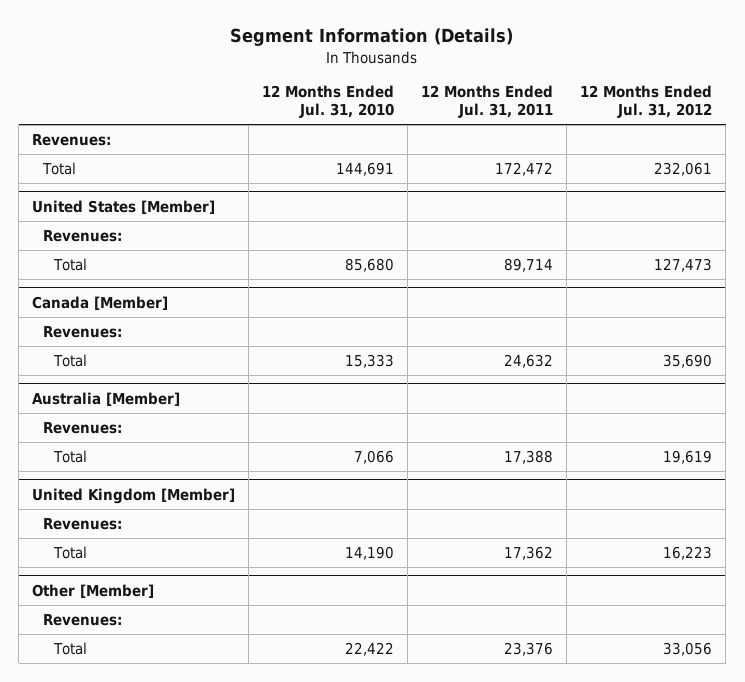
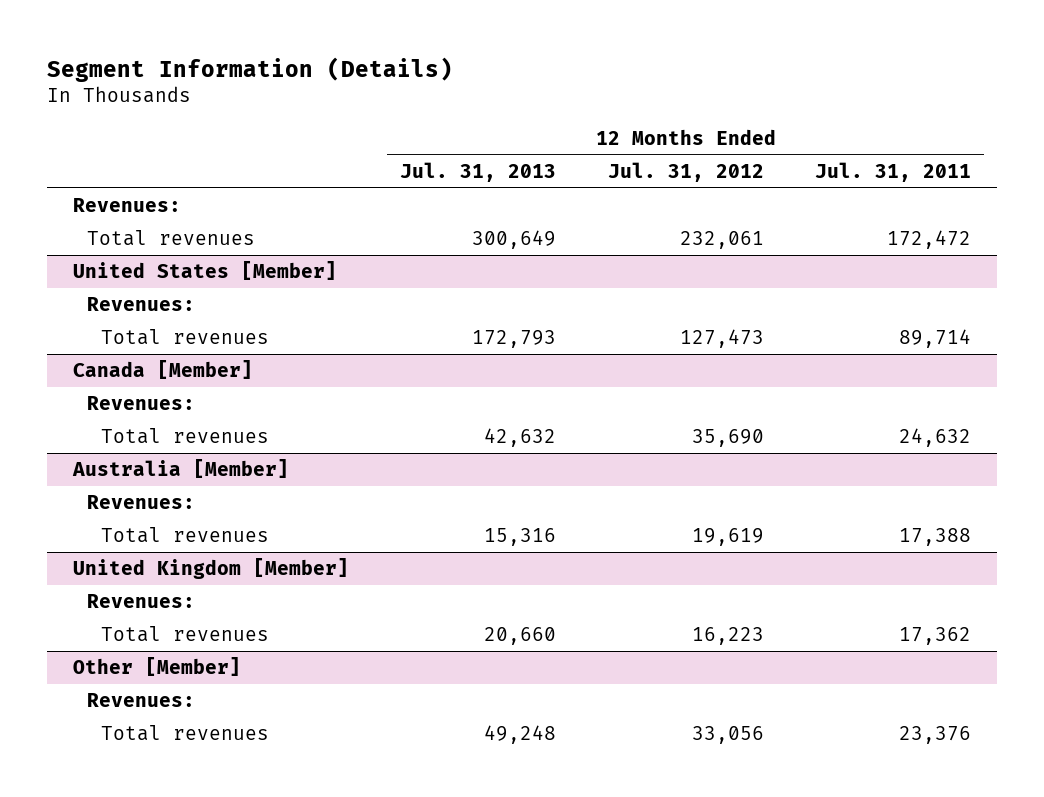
- | 12 Months Ended Jul. 31, 2010 | 12 Months Ended Jul. 31, 2011 | 12 Months Ended Jul. 31, 2012
+ | 12 Months Ended Jul. 31, 2013 | 12 Months Ended Jul. 31, 2012 | 12 Months Ended Jul. 31, 2011
- Total | 144,691 | 172,472 | 232,061
+ Total revenues | 300,649 | 232,061 | 172,472
@ United States [Member]
- Total | 85,680 | 89,714 | 127,473
+ Total revenues | 172,793 | 127,473 | 89,714
@ Canada [Member]
- Total | 15,333 | 24,632 | 35,690
+ Total revenues | 42,632 | 35,690 | 24,632
@ Australia [Member]
- Total | 7,066 | 17,388 | 19,619
+ Total revenues | 15,316 | 19,619 | 17,388
@ United Kingdom [Member]
- Total | 14,190 | 17,362 | 16,223
+ Total revenues | 20,660 | 16,223 | 17,362
@ Other [Member]
- Total | 22,422 | 23,376 | 33,056
+ Total revenues | 49,248 | 33,056 | 23,376

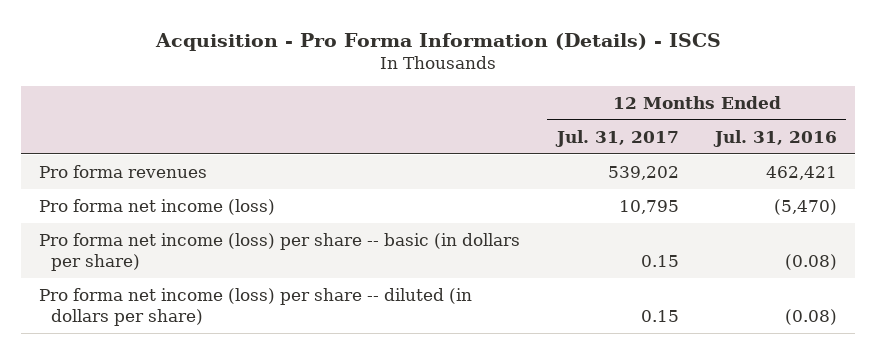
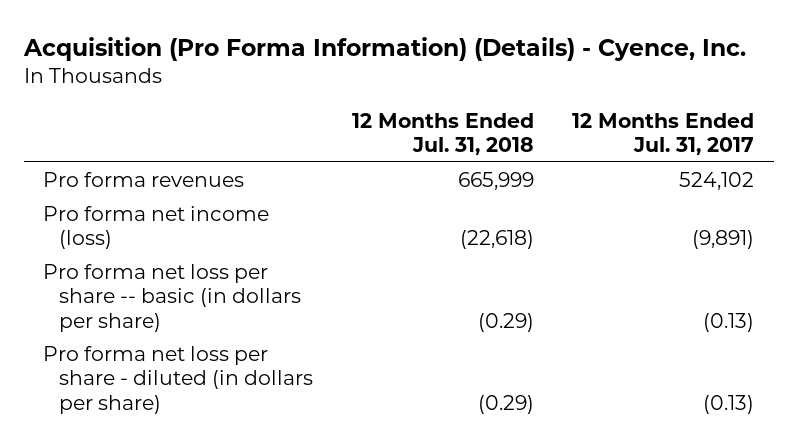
- Acquisition - Pro Forma Information (Details) - ISCS
+ Acquisition (Pro Forma Information) (Details) - Cyence, Inc.
- | 12 Months Ended Jul. 31, 2017 | 12 Months Ended Jul. 31, 2016
+ | 12 Months Ended Jul. 31, 2018 | 12 Months Ended Jul. 31, 2017
- Pro forma revenues | 539,202 | 462,421
- Pro forma net income (loss) | 10,795 | (5,470)
- Pro forma net income (loss) per share -- basic (in dollars per share) | 0.15 | (0.08)
- Pro forma net income (loss) per share -- diluted (in dollars per share) | 0.15 | (0.08)
+ Pro forma revenues | 665,999 | 524,102
+ Pro forma net income (loss) | (22,618) | (9,891)
+ Pro forma net loss per share -- basic (in dollars per share) | (0.29) | (0.13)
+ Pro forma net loss per share - diluted (in dollars per share) | (0.29) | (0.13)

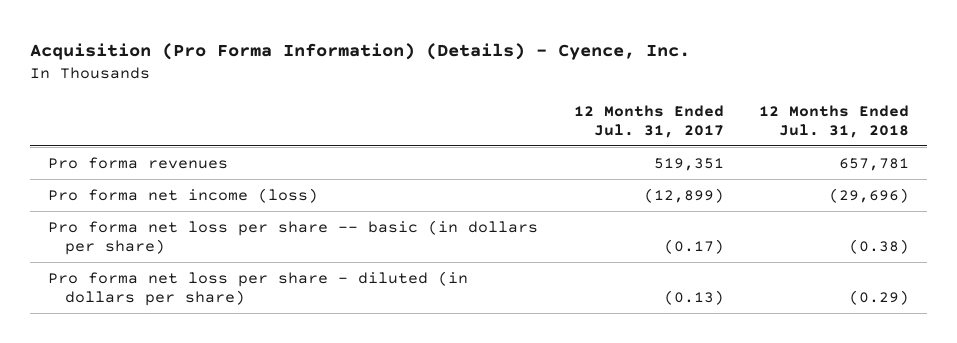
- | 12 Months Ended Jul. 31, 2018 | 12 Months Ended Jul. 31, 2017
+ | 12 Months Ended Jul. 31, 2017 | 12 Months Ended Jul. 31, 2018
- Pro forma revenues | 665,999 | 524,102
- Pro forma net income (loss) | (22,618) | (9,891)
- Pro forma net loss per share -- basic (in dollars per share) | (0.29) | (0.13)
+ Pro forma revenues | 519,351 | 657,781
+ Pro forma net income (loss) | (12,899) | (29,696)
+ Pro forma net loss per share -- basic (in dollars per share) | (0.17) | (0.38)

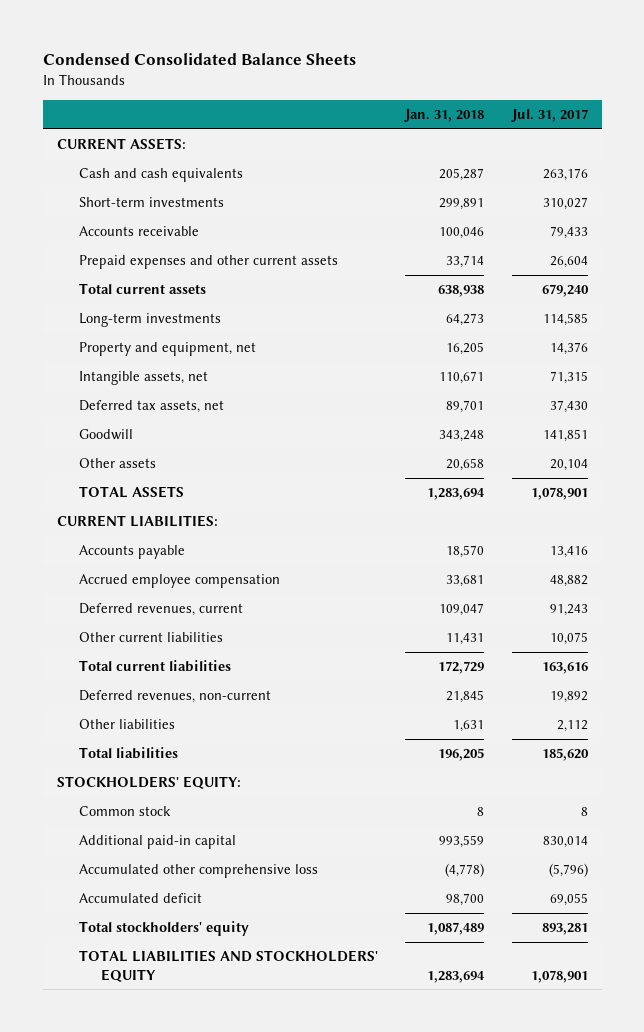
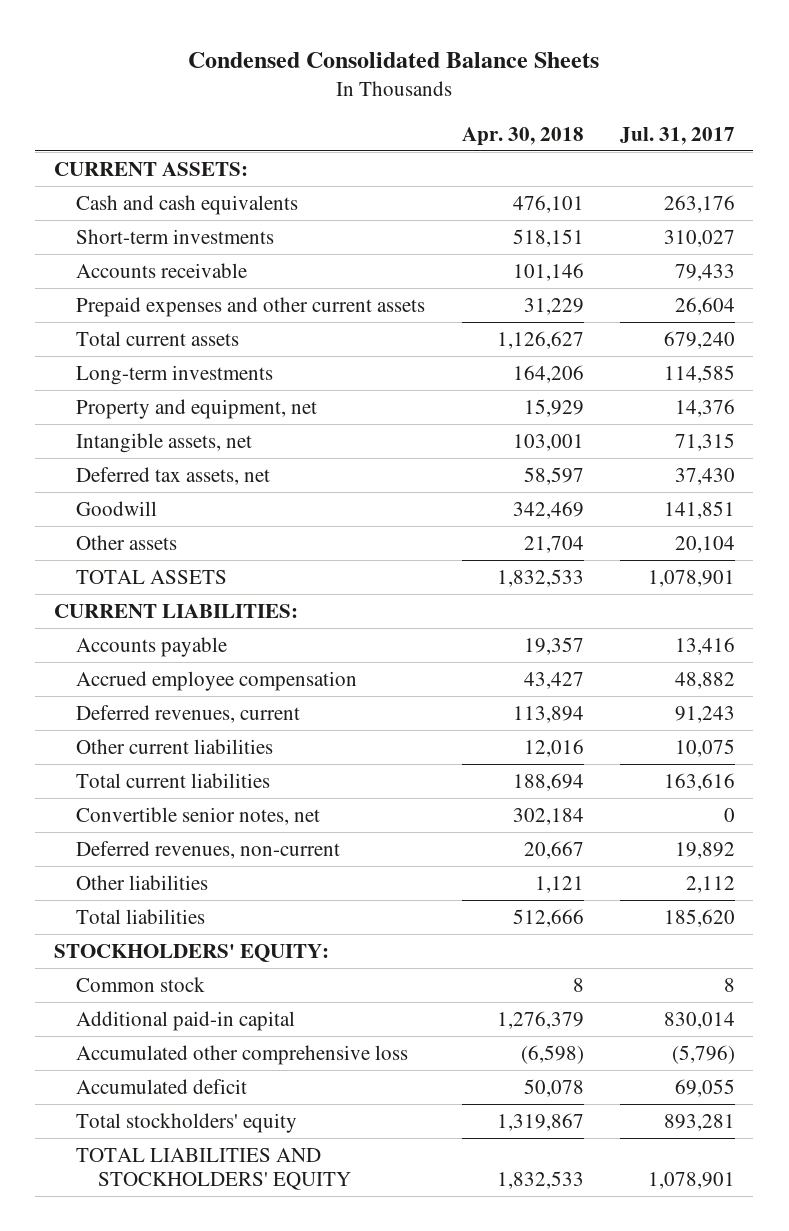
- | Jan. 31, 2018 | Jul. 31, 2017
+ | Apr. 30, 2018 | Jul. 31, 2017
+ Convertible senior notes, net | 302,184 | 0

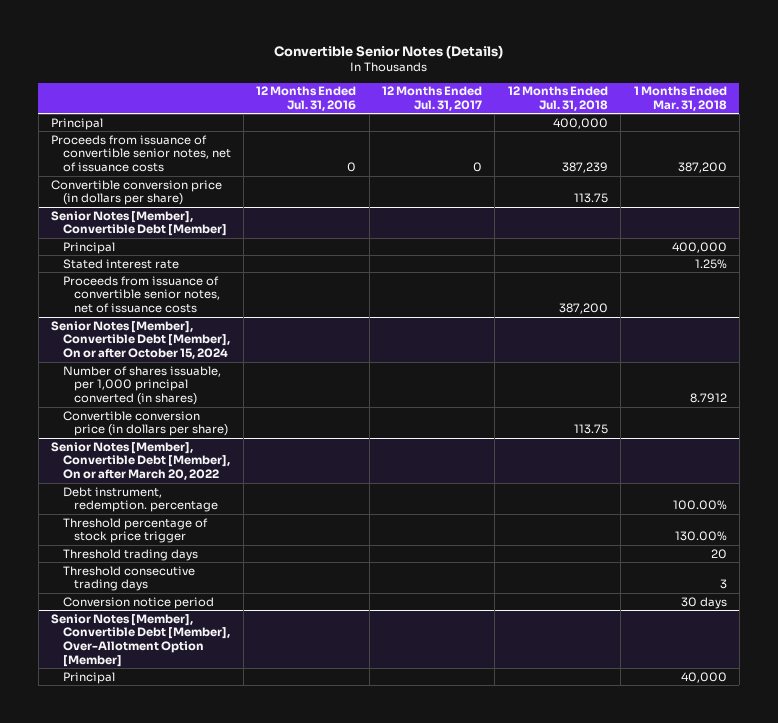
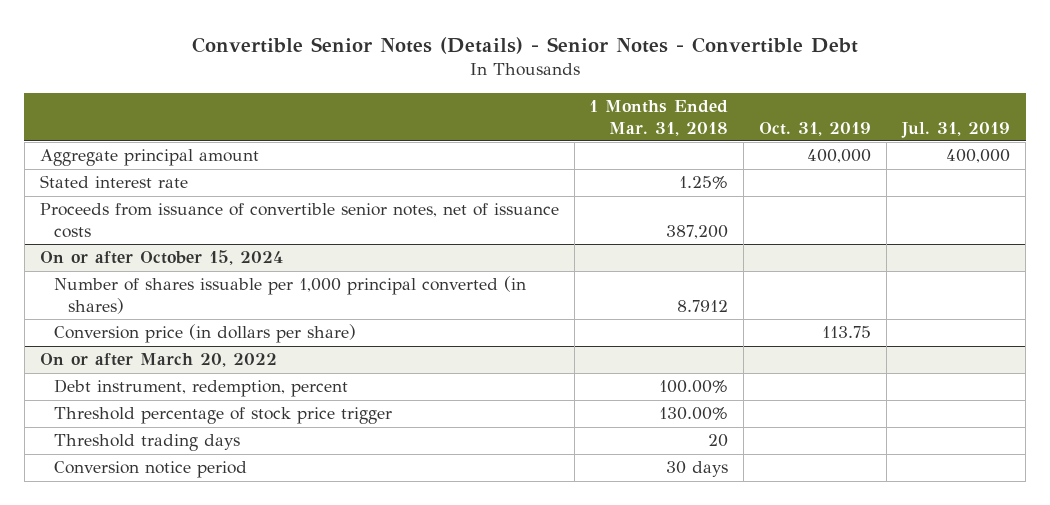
- Convertible Senior Notes (Details)
+ Convertible Senior Notes (Details) - Senior Notes - Convertible Debt
- | 12 Months Ended Jul. 31, 2016 | 12 Months Ended Jul. 31, 2017 | 12 Months Ended Jul. 31, 2018 | 1 Months Ended Mar. 31, 2018
+ | 1 Months Ended Mar. 31, 2018 | Oct. 31, 2019 | Jul. 31, 2019
- Principal | | | 400,000 |
- Convertible conversion price (in dollars per share) | | | 113.75 |
- Senior Notes [Member], Convertible Debt [Member]
- Principal | | | | 400,000
+ Aggregate principal amount | | 400,000 | 400,000
- Proceeds from issuance of convertible senior notes, net of issuance costs | | | 387,200 |
- Senior Notes [Member], Convertible Debt [Member], On or after October 15, 2024
- Number of shares issuable, per 1,000 principal converted (in shares) | | | | 8.7912
- Convertible conversion price (in dollars per share) | | | 113.75 |
- Senior Notes [Member], Convertible Debt [Member], On or after March 20, 2022
- Debt instrument, redemption. percentage | | | | 100.00%
moved down: Proceeds from issuance of convertible senior notes, net of issuance costs | 387,200 | |
+ On or after October 15, 2024
+ Number of shares issuable per 1,000 principal converted (in shares) | 8.7912 | |
+ Conversion price (in dollars per share) | | 113.75 |
+ On or after March 20, 2022
+ Debt instrument, redemption, percent | 100.00% | |
- Threshold consecutive trading days | | | | 3
- Senior Notes [Member], Convertible Debt [Member], Over-Allotment Option [Member]
- Principal | | | | 40,000

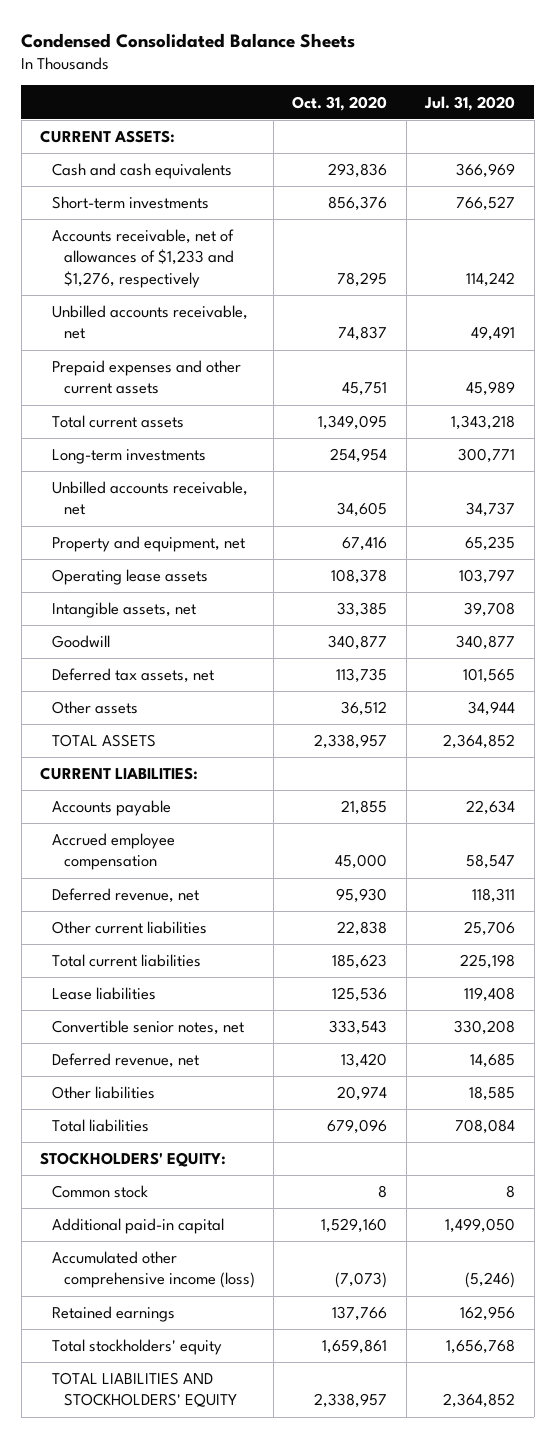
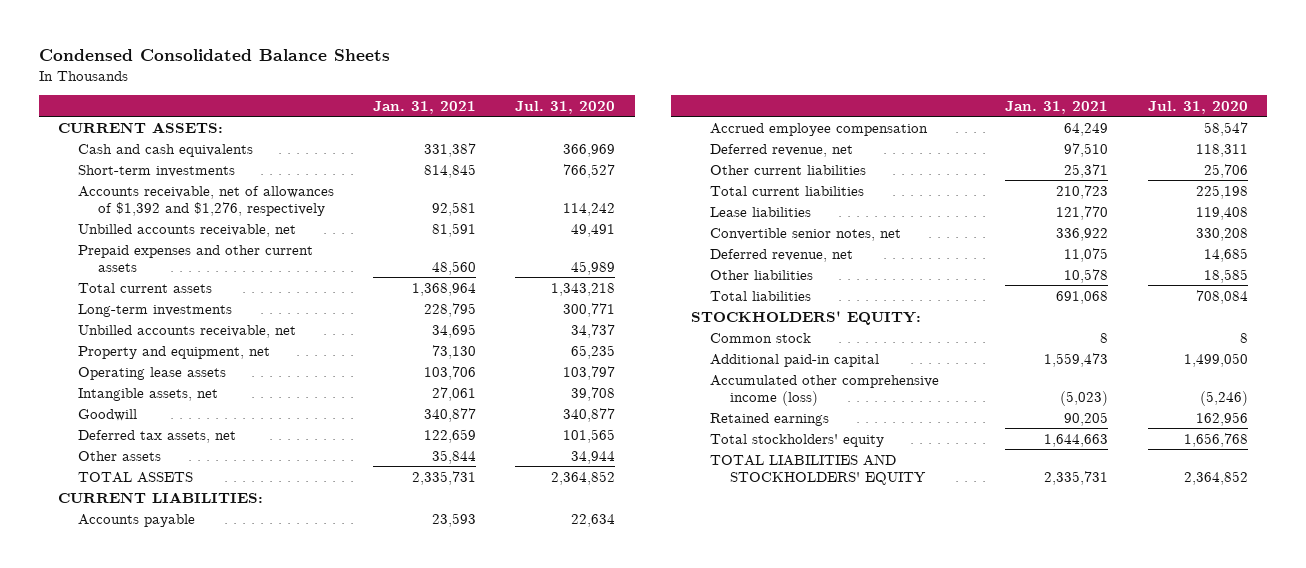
- | Oct. 31, 2020 | Jul. 31, 2020
+ | Jan. 31, 2021 | Jul. 31, 2020
- Accounts receivable, net of allowances of $1,233 and $1,276, respectively | 78,295 | 114,242
+ Accounts receivable, net of allowances of $1,392 and $1,276, respectively | 92,581 | 114,242

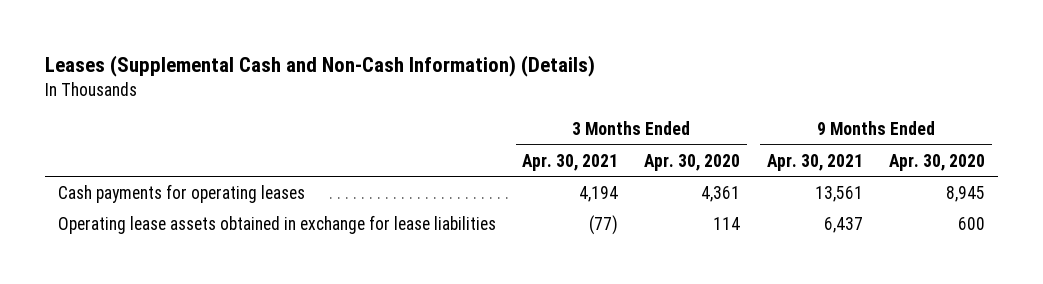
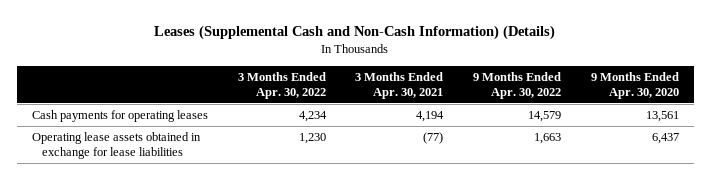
- | 3 Months Ended Apr. 30, 2021 | 3 Months Ended Apr. 30, 2020 | 9 Months Ended Apr. 30, 2021 | 9 Months Ended Apr. 30, 2020
+ | 3 Months Ended Apr. 30, 2022 | 3 Months Ended Apr. 30, 2021 | 9 Months Ended Apr. 30, 2022 | 9 Months Ended Apr. 30, 2020
- Cash payments for operating leases | 4,194 | 4,361 | 13,561 | 8,945
- Operating lease assets obtained in exchange for lease liabilities | (77) | 114 | 6,437 | 600
+ Cash payments for operating leases | 4,234 | 4,194 | 14,579 | 13,561
+ Operating lease assets obtained in exchange for lease liabilities | 1,230 | (77) | 1,663 | 6,437

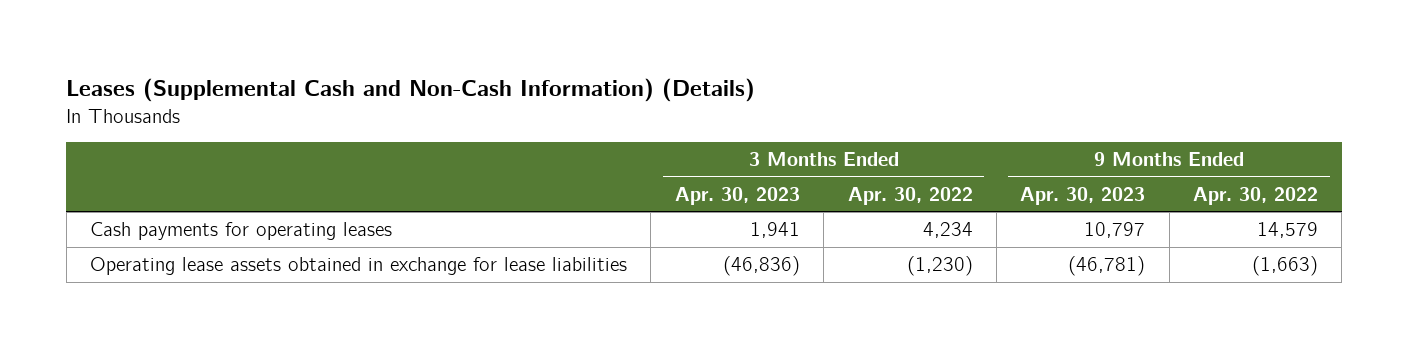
- | 3 Months Ended Apr. 30, 2022 | 3 Months Ended Apr. 30, 2021 | 9 Months Ended Apr. 30, 2022 | 9 Months Ended Apr. 30, 2020
+ | 3 Months Ended Apr. 30, 2023 | 3 Months Ended Apr. 30, 2022 | 9 Months Ended Apr. 30, 2023 | 9 Months Ended Apr. 30, 2022
- Operating lease assets obtained in exchange for lease liabilities | 1,230 | (77) | 1,663 | 6,437
+ Operating lease assets obtained in exchange for lease liabilities | (46,836) | (1,230) | (46,781) | (1,663)

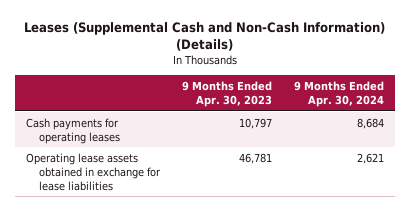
- | 3 Months Ended Apr. 30, 2023 | 3 Months Ended Apr. 30, 2022 | 9 Months Ended Apr. 30, 2023 | 9 Months Ended Apr. 30, 2022
+ | 9 Months Ended Apr. 30, 2023 | 9 Months Ended Apr. 30, 2024
- Operating lease assets obtained in exchange for lease liabilities | (46,836) | (1,230) | (46,781) | (1,663)
+ Operating lease assets obtained in exchange for lease liabilities | 46,781 | 2,621

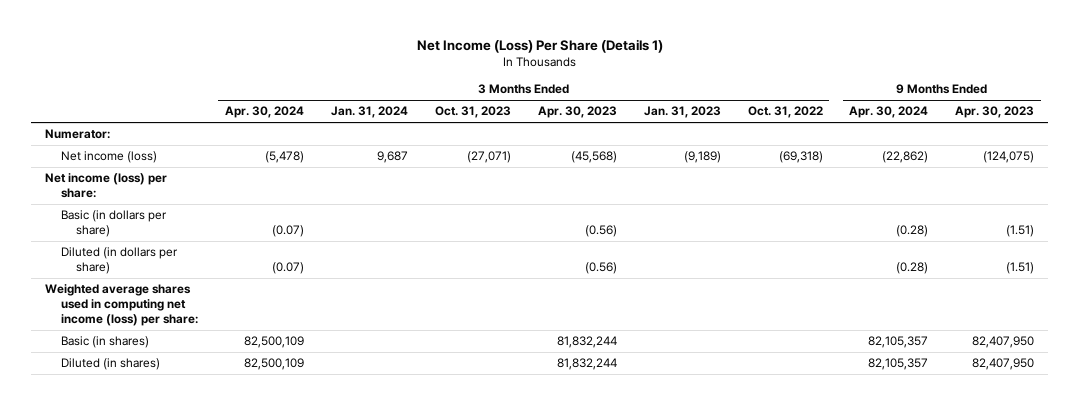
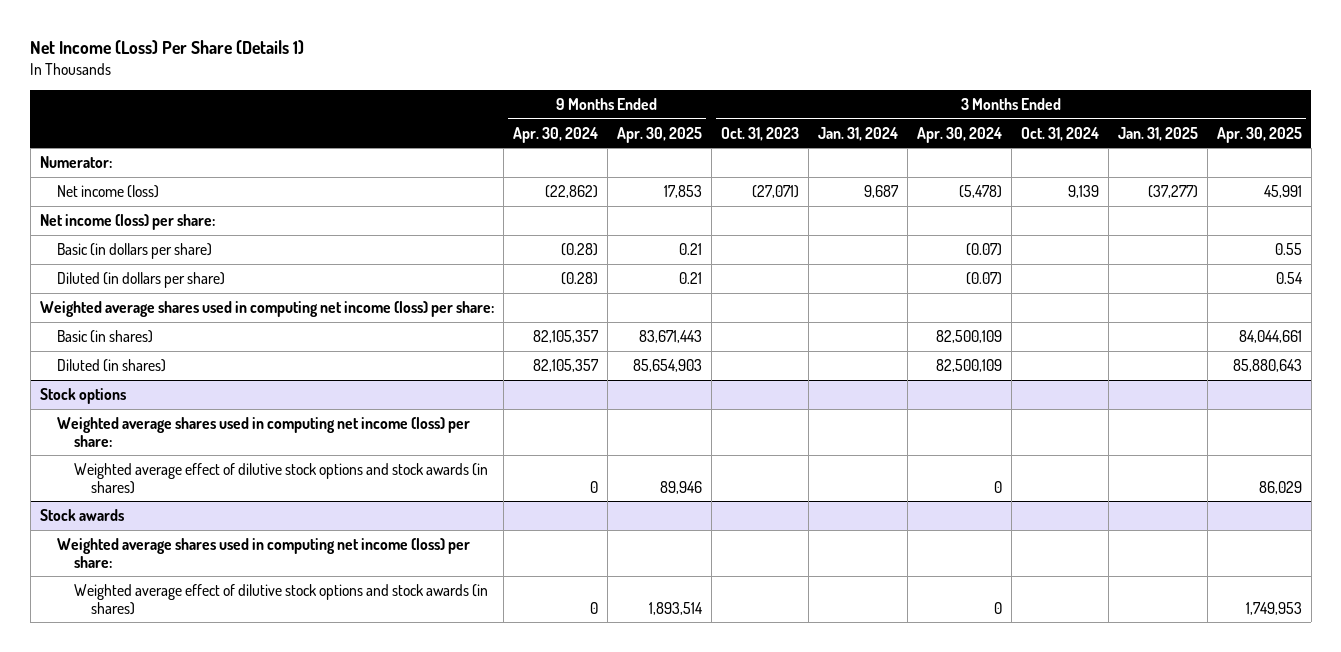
- | 3 Months Ended Apr. 30, 2024 | 3 Months Ended Jan. 31, 2024 | 3 Months Ended Oct. 31, 2023 | 3 Months Ended Apr. 30, 2023 | 3 Months Ended Jan. 31, 2023 | 3 Months Ended Oct. 31, 2022 | 9 Months Ended Apr. 30, 2024 | 9 Months Ended Apr. 30, 2023
+ | 9 Months Ended Apr. 30, 2024 | 9 Months Ended Apr. 30, 2025 | 3 Months Ended Oct. 31, 2023 | 3 Months Ended Jan. 31, 2024 | 3 Months Ended Apr. 30, 2024 | 3 Months Ended Oct. 31, 2024 | 3 Months Ended Jan. 31, 2025 | 3 Months Ended Apr. 30, 2025
+ Stock options
+ Weighted average shares used in computing net income (loss) per share:
+ Weighted average effect of dilutive stock options and stock awards (in shares) | 0 | 89,946 | | | 0 | | | 86,029
+ Stock awards
+ Weighted average shares used in computing net income (loss) per share:
+ Weighted average effect of dilutive stock options and stock awards (in shares) | 0 | 1,893,514 | | | 0 | | | 1,749,953

